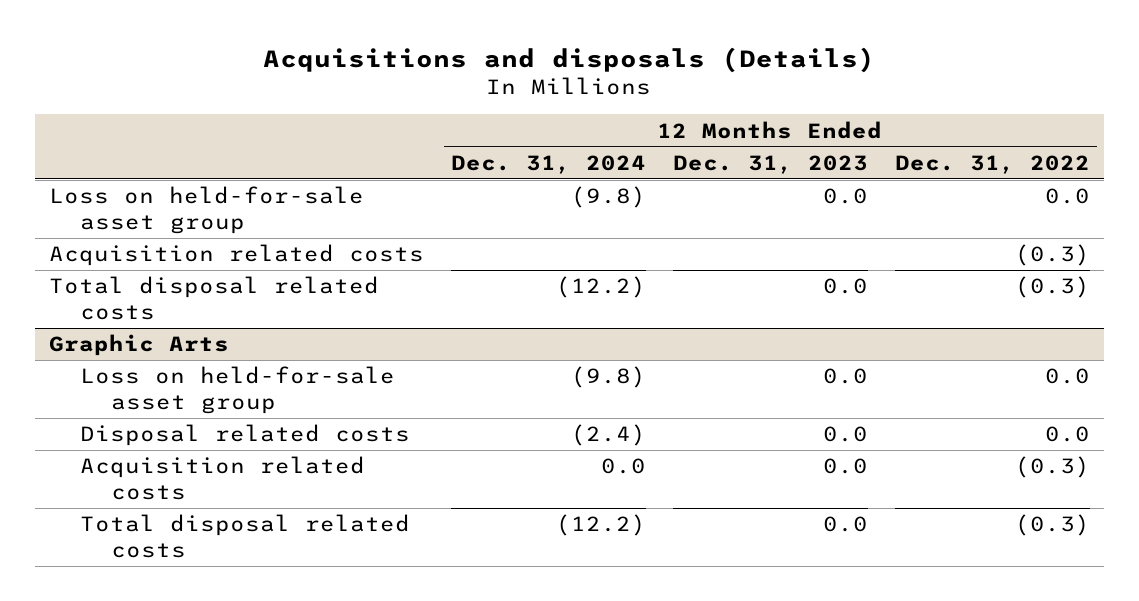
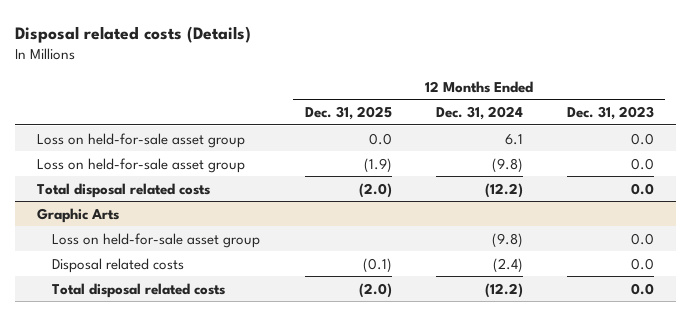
- Acquisitions and disposals (Details)
+ Disposal related costs (Details)
- | 12 Months Ended Dec. 31, 2024 | 12 Months Ended Dec. 31, 2023 | 12 Months Ended Dec. 31, 2022
+ | 12 Months Ended Dec. 31, 2025 | 12 Months Ended Dec. 31, 2024 | 12 Months Ended Dec. 31, 2023
+ Loss on held-for-sale asset group | 0.0 | 6.1 | 0.0
- Acquisition related costs | | | (0.3)
@ Graphic Arts
- Acquisition related costs | 0.0 | 0.0 | (0.3)

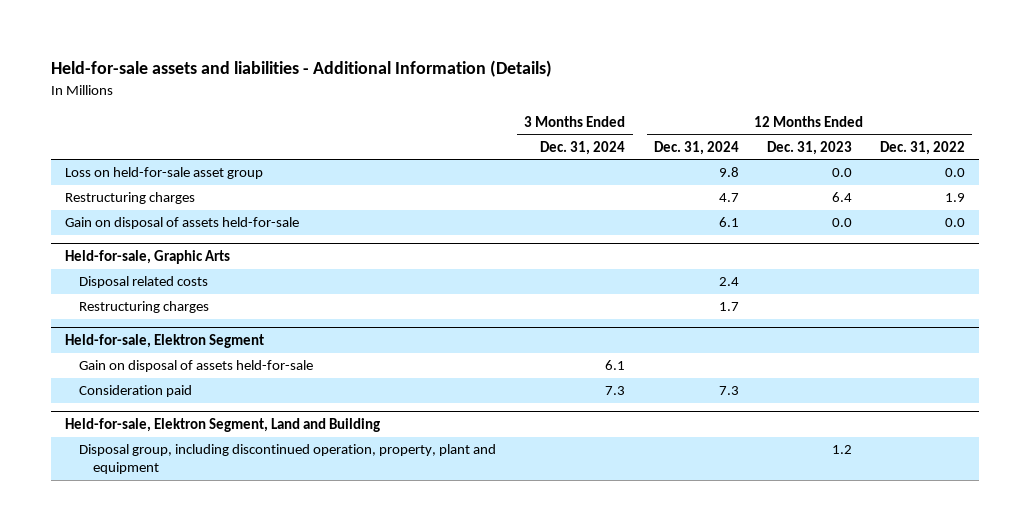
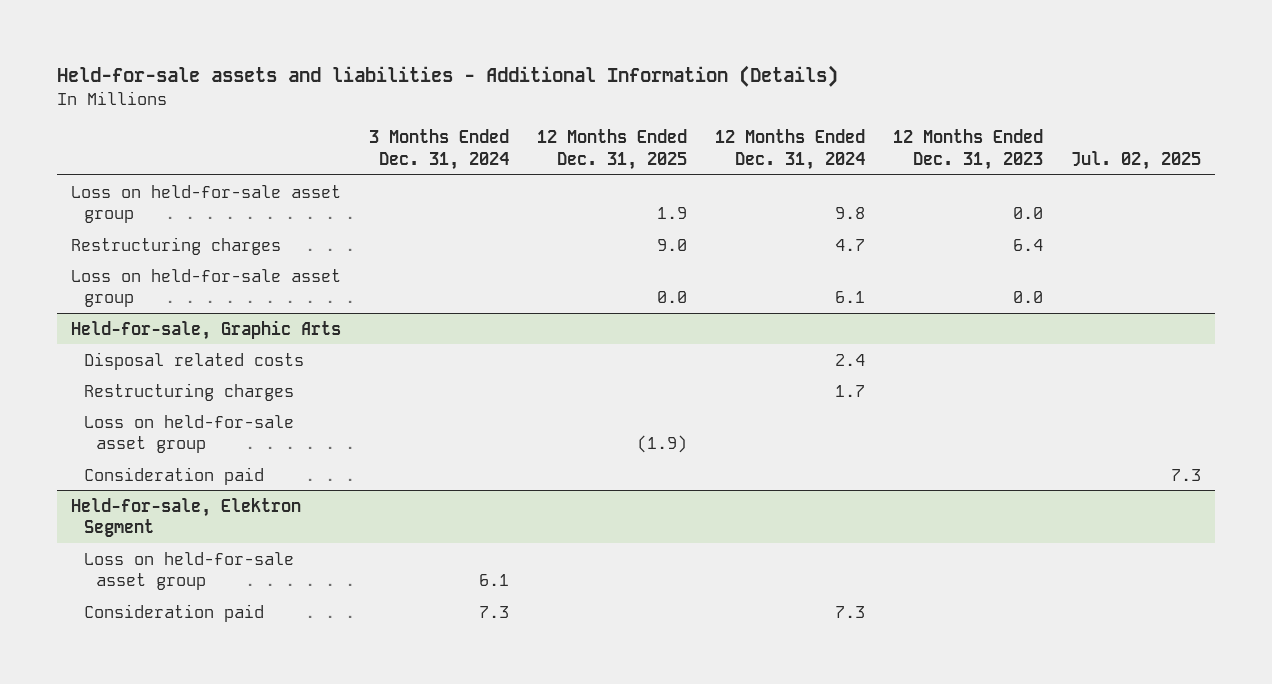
- | 3 Months Ended Dec. 31, 2024 | 12 Months Ended Dec. 31, 2024 | 12 Months Ended Dec. 31, 2023 | 12 Months Ended Dec. 31, 2022
+ | 3 Months Ended Dec. 31, 2024 | 12 Months Ended Dec. 31, 2025 | 12 Months Ended Dec. 31, 2024 | 12 Months Ended Dec. 31, 2023 | Jul. 02, 2025
- Gain on disposal of assets held-for-sale | | 6.1 | 0.0 | 0.0
+ Loss on held-for-sale asset group | | 0.0 | 6.1 | 0.0 |
@ Held-for-sale, Graphic Arts
+ Loss on held-for-sale asset group | | (1.9) | | |
+ Consideration paid | | | | | 7.3
@ Held-for-sale, Elektron Segment
- Gain on disposal of assets held-for-sale | 6.1 | | |
+ Loss on held-for-sale asset group | 6.1 | | | |
- Held-for-sale, Elektron Segment, Land and Building
- Disposal group, including discontinued operation, property, plant and equipment | | | 1.2 |

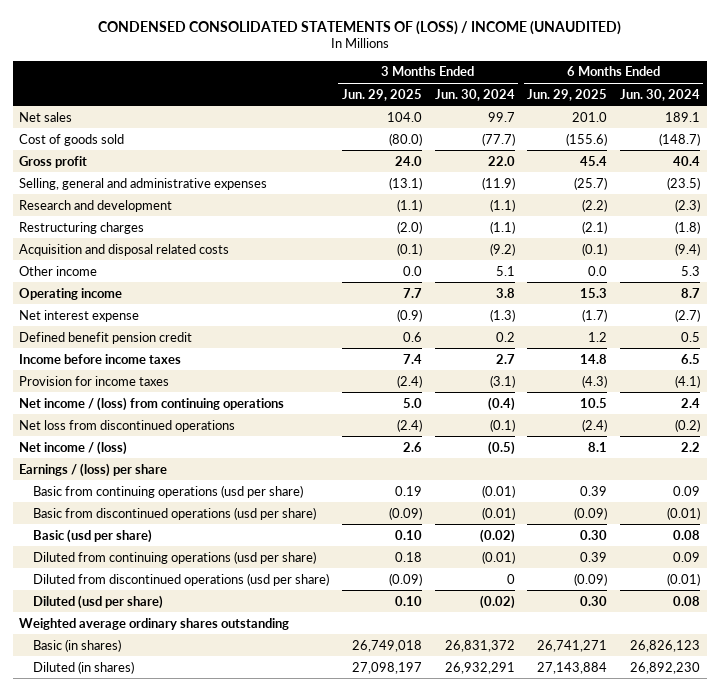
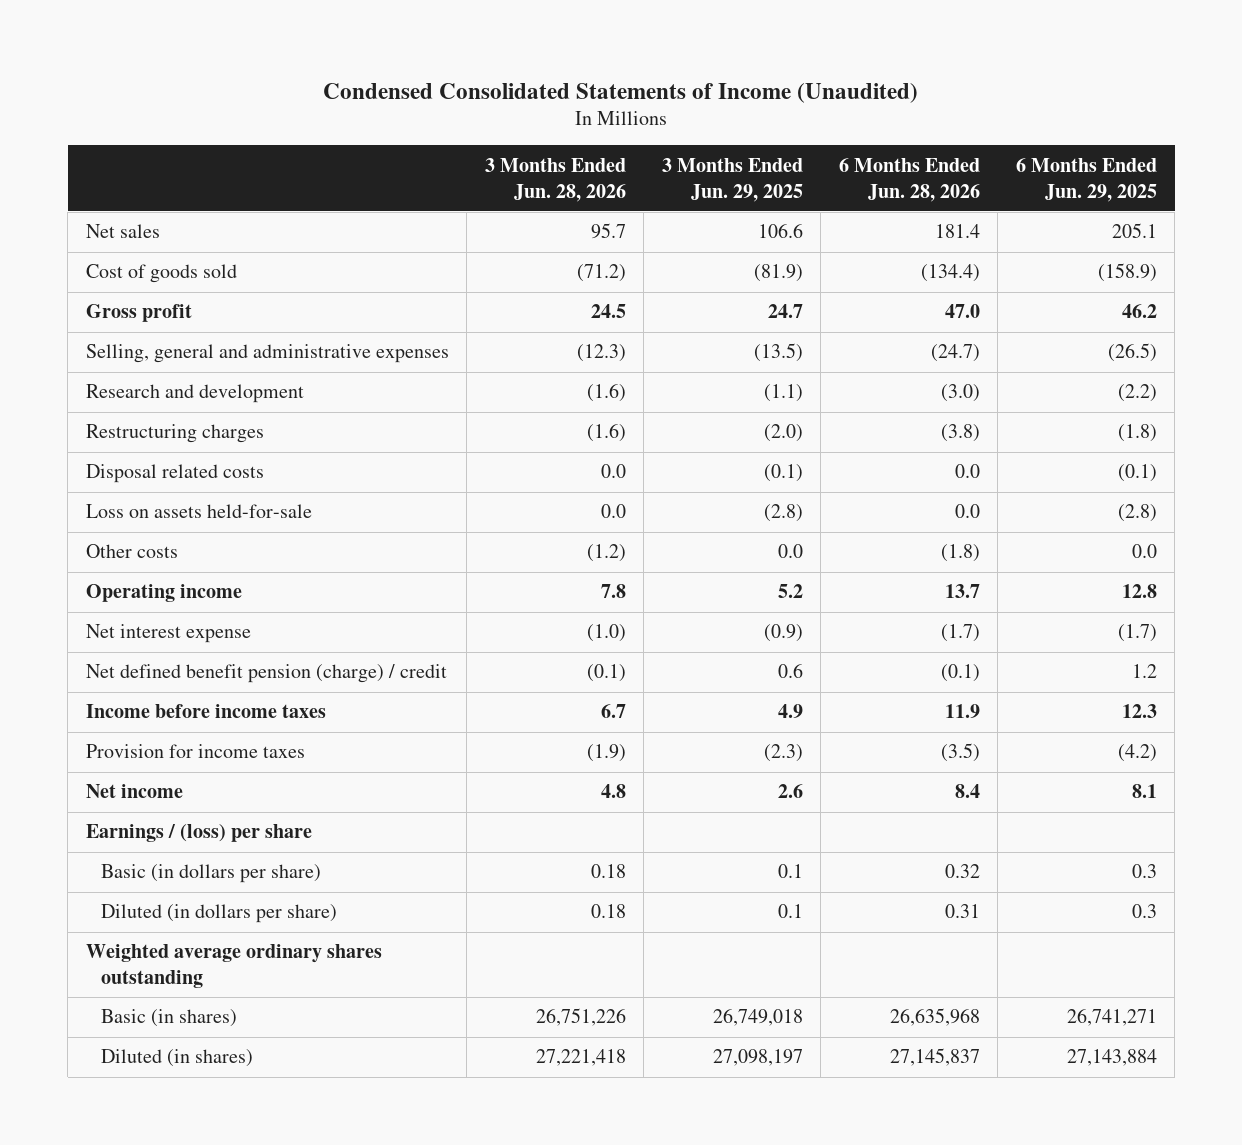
- CONDENSED CONSOLIDATED STATEMENTS OF (LOSS) / INCOME (UNAUDITED)
+ Condensed Consolidated Statements of Income (Unaudited)
- | 3 Months Ended Jun. 29, 2025 | 3 Months Ended Jun. 30, 2024 | 6 Months Ended Jun. 29, 2025 | 6 Months Ended Jun. 30, 2024
+ | 3 Months Ended Jun. 28, 2026 | 3 Months Ended Jun. 29, 2025 | 6 Months Ended Jun. 28, 2026 | 6 Months Ended Jun. 29, 2025
- Net sales | 104.0 | 99.7 | 201.0 | 189.1
- Cost of goods sold | (80.0) | (77.7) | (155.6) | (148.7)
- Gross profit | 24.0 | 22.0 | 45.4 | 40.4
- Selling, general and administrative expenses | (13.1) | (11.9) | (25.7) | (23.5)
+ Net sales | 95.7 | 106.6 | 181.4 | 205.1
+ Cost of goods sold | (71.2) | (81.9) | (134.4) | (158.9)
+ Gross profit | 24.5 | 24.7 | 47.0 | 46.2
+ Selling, general and administrative expenses | (12.3) | (13.5) | (24.7) | (26.5)
- Restructuring charges | (2.0) | (1.1) | (2.1) | (1.8)
- Acquisition and disposal related costs | (0.1) | (9.2) | (0.1) | (9.4)
- Other income | 0.0 | 5.1 | 0.0 | 5.3
- Operating income | 7.7 | 3.8 | 15.3 | 8.7
+ Restructuring charges | (1.6) | (2.0) | (3.8) | (1.8)
+ Disposal related costs | 0.0 | (0.1) | 0.0 | (0.1)
+ Loss on assets held-for-sale | 0.0 | (2.8) | 0.0 | (2.8)
+ Other costs | (1.2) | 0.0 | (1.8) | 0.0
+ Operating income | 7.8 | 5.2 | 13.7 | 12.8
- Defined benefit pension credit | 0.6 | 0.2 | 1.2 | 0.5
- Income before income taxes | 7.4 | 2.7 | 14.8 | 6.5
- Provision for income taxes | (2.4) | (3.1) | (4.3) | (4.1)
- Net income / (loss) from continuing operations | 5.0 | (0.4) | 10.5 | 2.4
- Net loss from discontinued operations | (2.4) | (0.1) | (2.4) | (0.2)
- Net income / (loss) | 2.6 | (0.5) | 8.1 | 2.2
+ Net defined benefit pension (charge) / credit | (0.1) | 0.6 | (0.1) | 1.2
+ Income before income taxes | 6.7 | 4.9 | 11.9 | 12.3
+ Provision for income taxes | (1.9) | (2.3) | (3.5) | (4.2)
+ Net income | 4.8 | 2.6 | 8.4 | 8.1
- Basic from continuing operations (usd per share) | 0.19 | (0.01) | 0.39 | 0.09
- Basic from discontinued operations (usd per share) | (0.09) | (0.01) | (0.09) | (0.01)
- Basic (usd per share) | 0.10 | (0.02) | 0.30 | 0.08
- Diluted from continuing operations (usd per share) | 0.18 | (0.01) | 0.39 | 0.09
- Diluted from discontinued operations (usd per share) | (0.09) | 0 | (0.09) | (0.01)
- Diluted (usd per share) | 0.10 | (0.02) | 0.30 | 0.08
+ Basic (in dollars per share) | 0.18 | 0.1 | 0.32 | 0.3
+ Diluted (in dollars per share) | 0.18 | 0.1 | 0.31 | 0.3

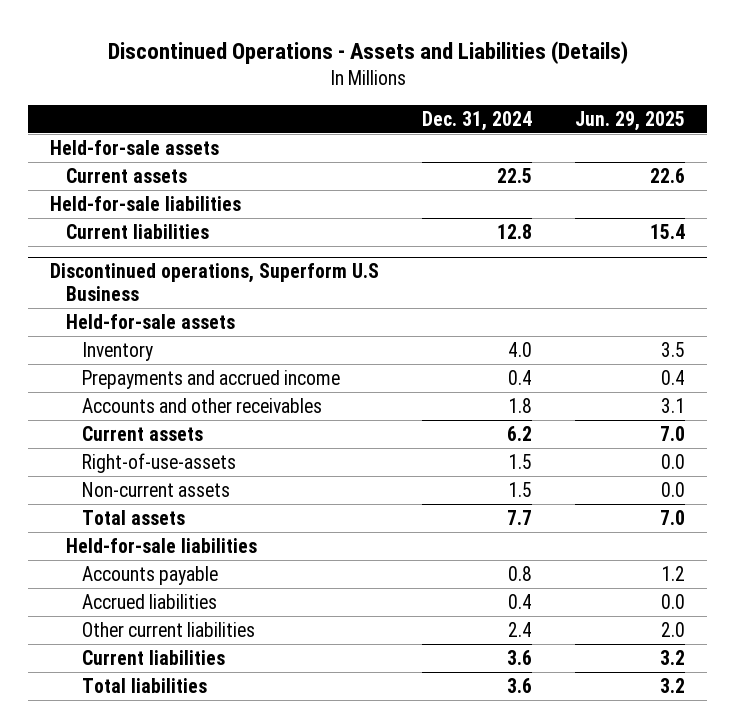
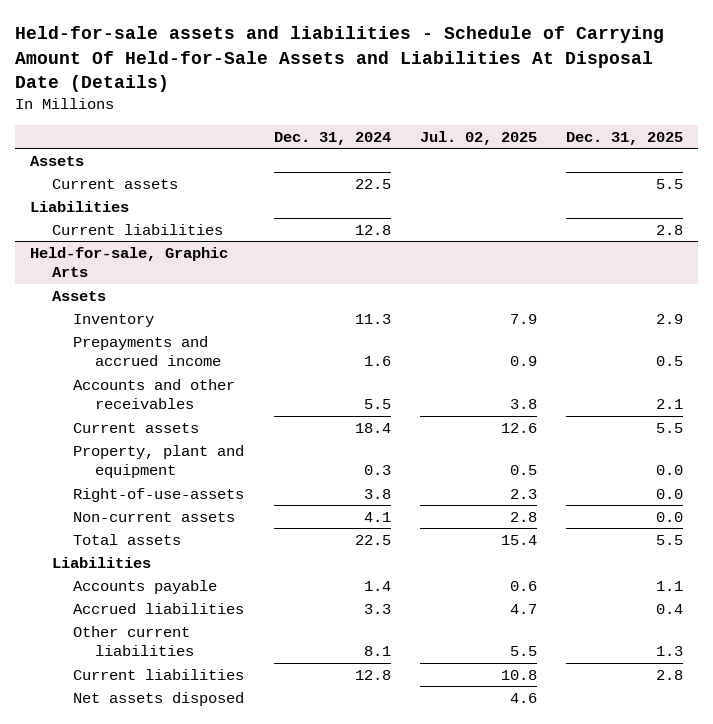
- Discontinued Operations - Assets and Liabilities (Details)
+ Held-for-sale assets and liabilities - Schedule of Carrying Amount Of Held-for-Sale Assets and Liabilities At Disposal Date (Details)
- | Dec. 31, 2024 | Jun. 29, 2025
+ | Dec. 31, 2024 | Jul. 02, 2025 | Dec. 31, 2025
- Held-for-sale assets
+ Assets
- Held-for-sale liabilities
+ Liabilities
- Discontinued operations, Superform U.S Business
- Held-for-sale assets
- Inventory | 4.0 | 3.5
- Prepayments and accrued income | 0.4 | 0.4
- Accounts and other receivables | 1.8 | 3.1
- Current assets | 6.2 | 7.0
- Right-of-use-assets | 1.5 | 0.0
- Non-current assets | 1.5 | 0.0
- Total assets | 7.7 | 7.0
- Held-for-sale liabilities
- Accounts payable | 0.8 | 1.2
- Accrued liabilities | 0.4 | 0.0
- Other current liabilities | 2.4 | 2.0
- Current liabilities | 3.6 | 3.2
- Total liabilities | 3.6 | 3.2
+ Held-for-sale, Graphic Arts
+ Assets
+ Inventory | 11.3 | 7.9 | 2.9
+ Prepayments and accrued income | 1.6 | 0.9 | 0.5
+ Accounts and other receivables | 5.5 | 3.8 | 2.1
+ Current assets | 18.4 | 12.6 | 5.5
+ Property, plant and equipment | 0.3 | 0.5 | 0.0
+ Right-of-use-assets | 3.8 | 2.3 | 0.0
+ Non-current assets | 4.1 | 2.8 | 0.0
+ Total assets | 22.5 | 15.4 | 5.5
+ Liabilities
+ Accounts payable | 1.4 | 0.6 | 1.1
+ Accrued liabilities | 3.3 | 4.7 | 0.4
+ Other current liabilities | 8.1 | 5.5 | 1.3
+ Current liabilities | 12.8 | 10.8 | 2.8
+ Net assets disposed | | 4.6 |

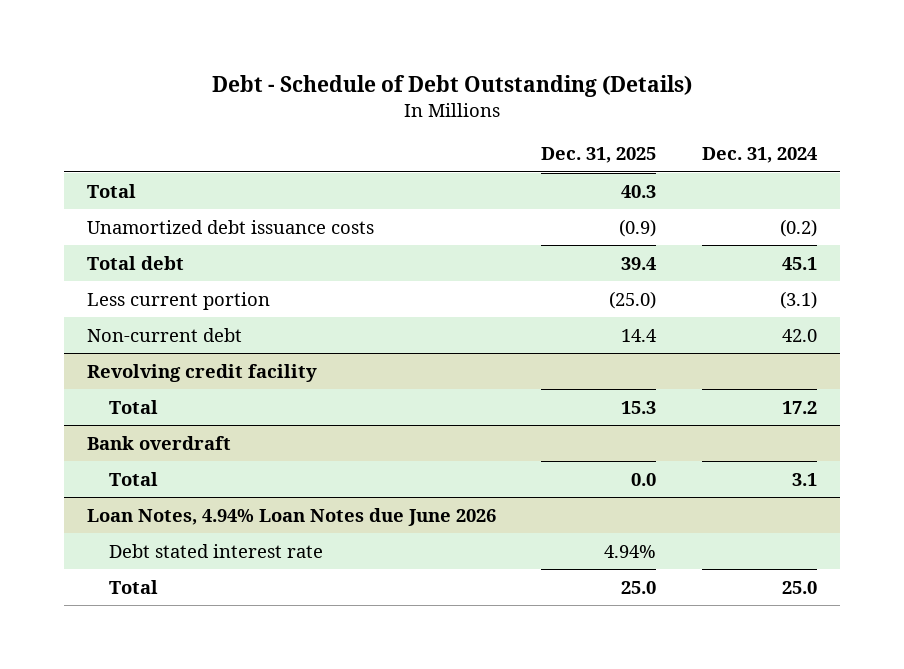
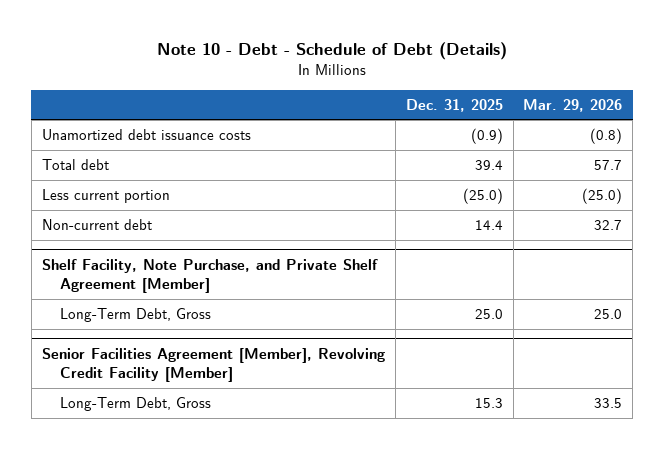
- Debt - Schedule of Debt Outstanding (Details)
+ Note 10 - Debt - Schedule of Debt (Details)
- | Dec. 31, 2025 | Dec. 31, 2024
+ | Dec. 31, 2025 | Mar. 29, 2026
- Total | 40.3 |
- Revolving credit facility
- Total | 15.3 | 17.2
- Bank overdraft
- Total | 0.0 | 3.1
- Loan Notes, 4.94% Loan Notes due June 2026
- Debt stated interest rate | 4.94% |
- Total | 25.0 | 25.0
+ Shelf Facility, Note Purchase, and Private Shelf Agreement [Member]
+ Long-Term Debt, Gross | 25.0 | 25.0
+ Senior Facilities Agreement [Member], Revolving Credit Facility [Member]
+ Long-Term Debt, Gross | 15.3 | 33.5

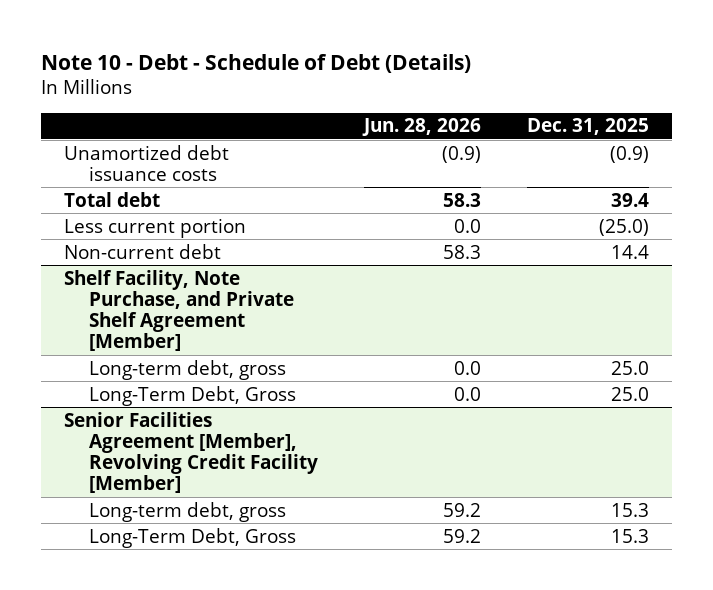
- | Dec. 31, 2025 | Mar. 29, 2026
+ | Jun. 28, 2026 | Dec. 31, 2025
@ Shelf Facility, Note Purchase, and Private Shelf Agreement [Member]
+ Long-term debt, gross | 0.0 | 25.0
@ Senior Facilities Agreement [Member], Revolving Credit Facility [Member]
+ Long-term debt, gross | 59.2 | 15.3

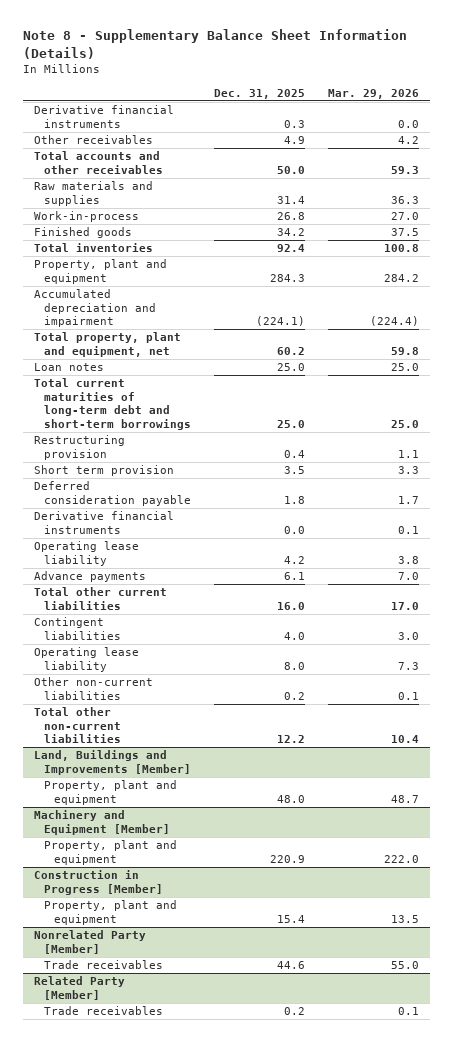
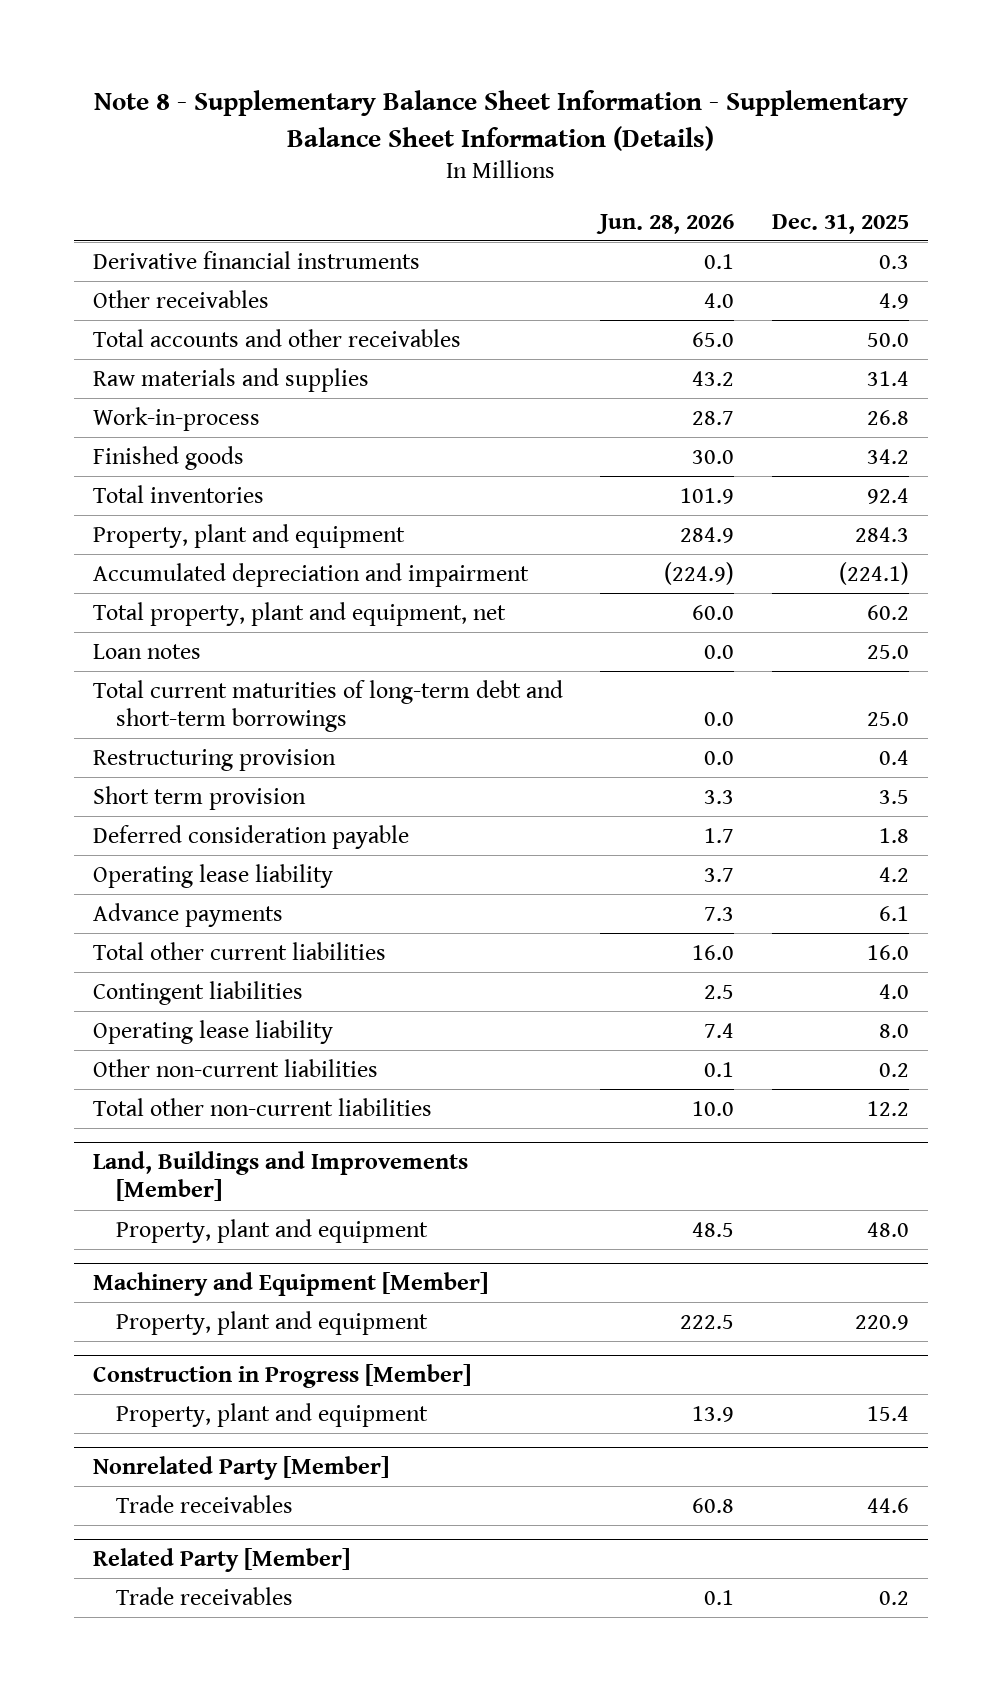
- Note 8 - Supplementary Balance Sheet Information (Details)
+ Note 8 - Supplementary Balance Sheet Information - Supplementary Balance Sheet Information (Details)
- | Dec. 31, 2025 | Mar. 29, 2026
+ | Jun. 28, 2026 | Dec. 31, 2025
- Derivative financial instruments | 0.0 | 0.1

